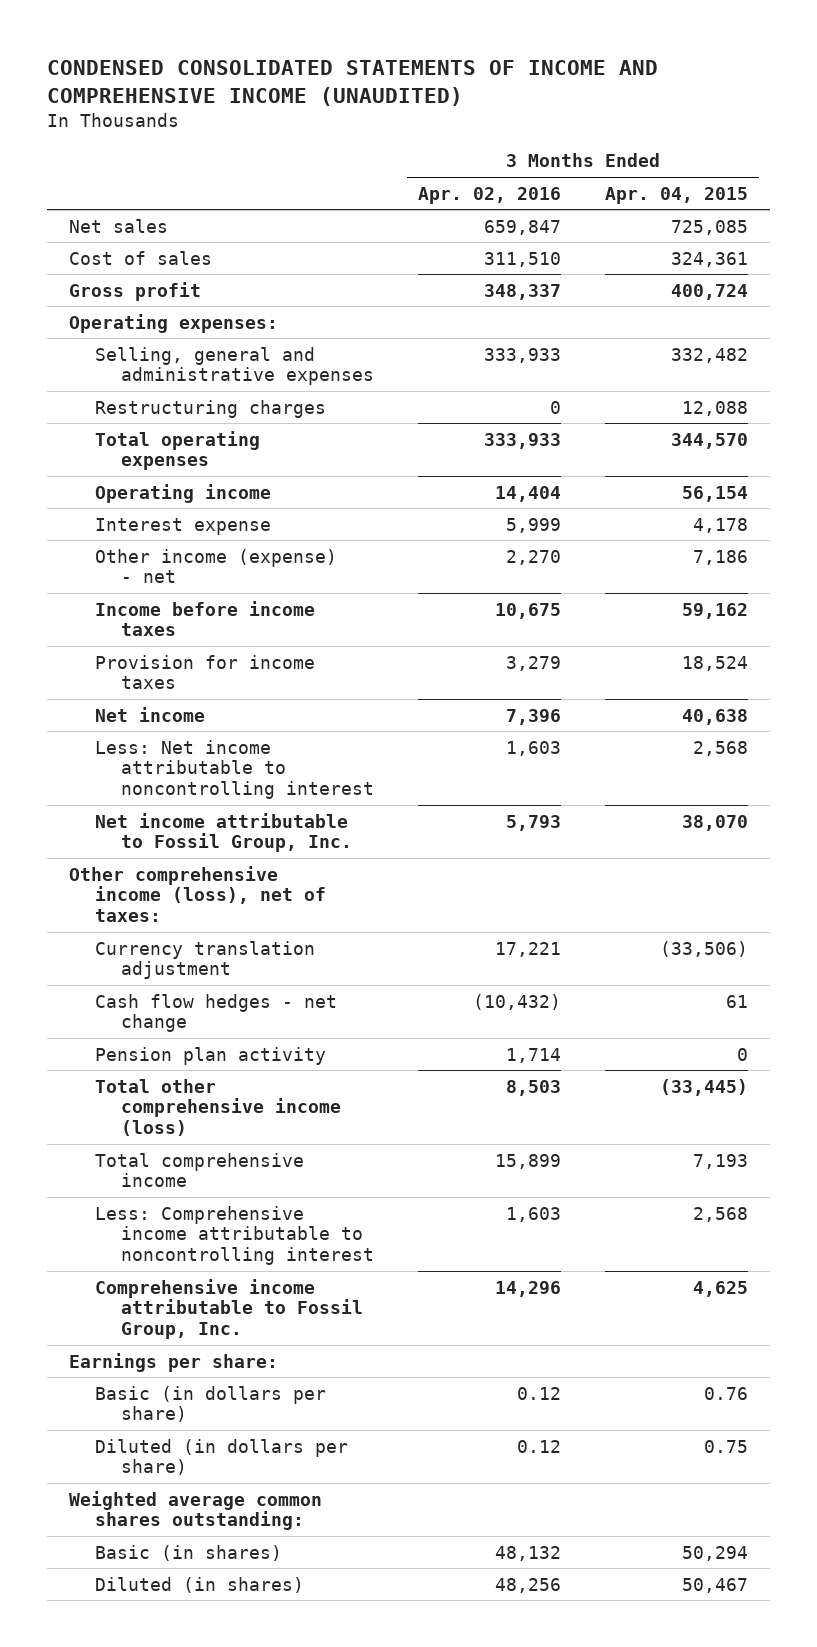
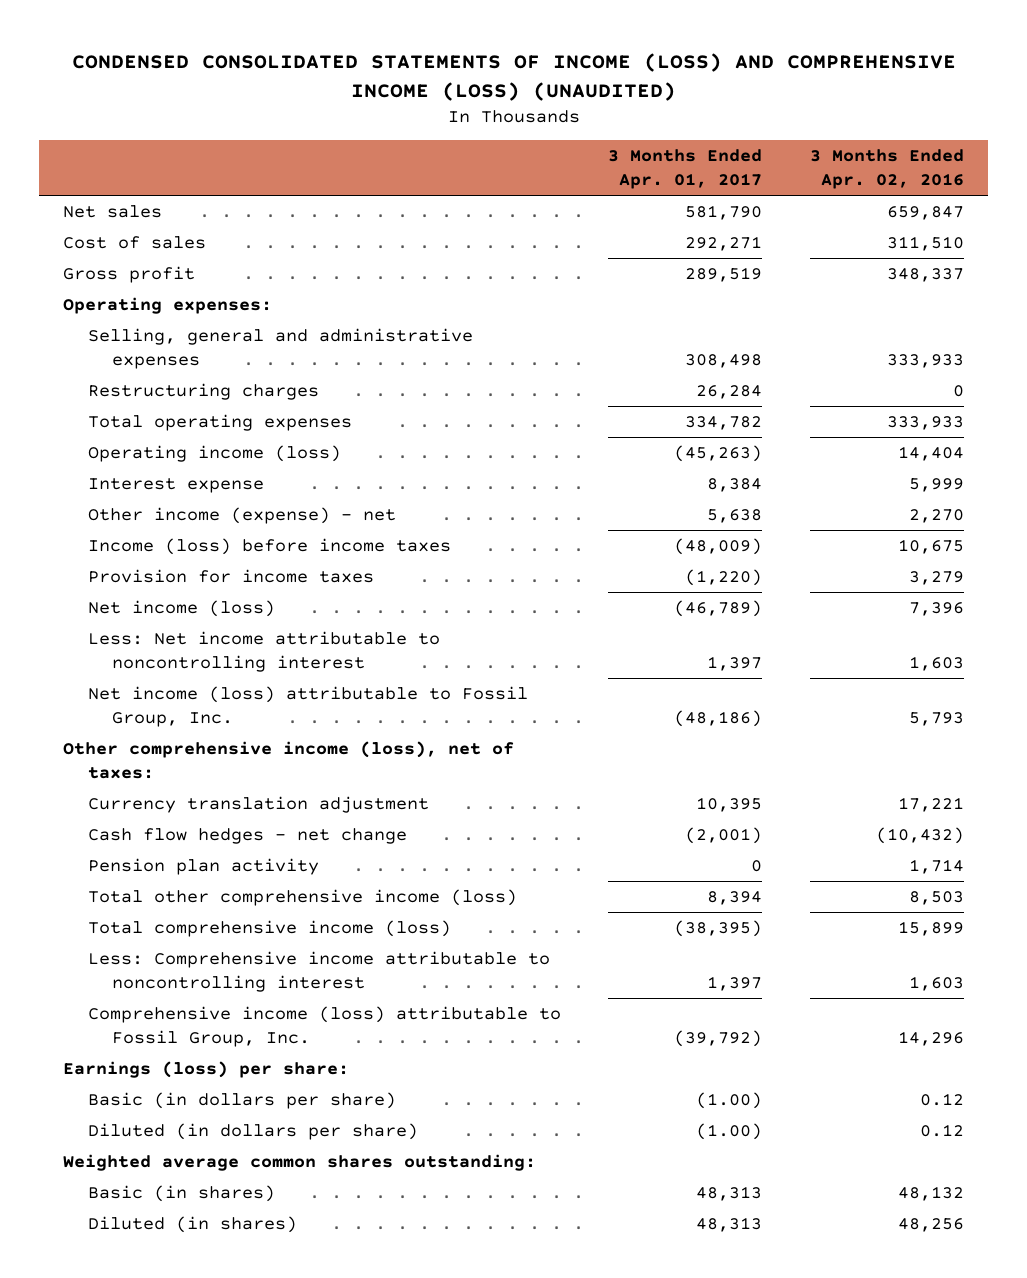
- CONDENSED CONSOLIDATED STATEMENTS OF INCOME AND COMPREHENSIVE INCOME (UNAUDITED)
+ CONDENSED CONSOLIDATED STATEMENTS OF INCOME (LOSS) AND COMPREHENSIVE INCOME (LOSS) (UNAUDITED)
- | 3 Months Ended Apr. 02, 2016 | 3 Months Ended Apr. 04, 2015
+ | 3 Months Ended Apr. 01, 2017 | 3 Months Ended Apr. 02, 2016
- Operating income | 14,404 | 56,154
+ Operating income (loss) | (45,263) | 14,404
- Income before income taxes | 10,675 | 59,162
+ Income (loss) before income taxes | (48,009) | 10,675
- Net income | 7,396 | 40,638
+ Net income (loss) | (46,789) | 7,396
- Net income attributable to Fossil Group, Inc. | 5,793 | 38,070
+ Net income (loss) attributable to Fossil Group, Inc. | (48,186) | 5,793
- Total comprehensive income | 15,899 | 7,193
+ Total comprehensive income (loss) | (38,395) | 15,899
- Comprehensive income attributable to Fossil Group, Inc. | 14,296 | 4,625
- Earnings per share:
+ Comprehensive income (loss) attributable to Fossil Group, Inc. | (39,792) | 14,296
+ Earnings (loss) per share:

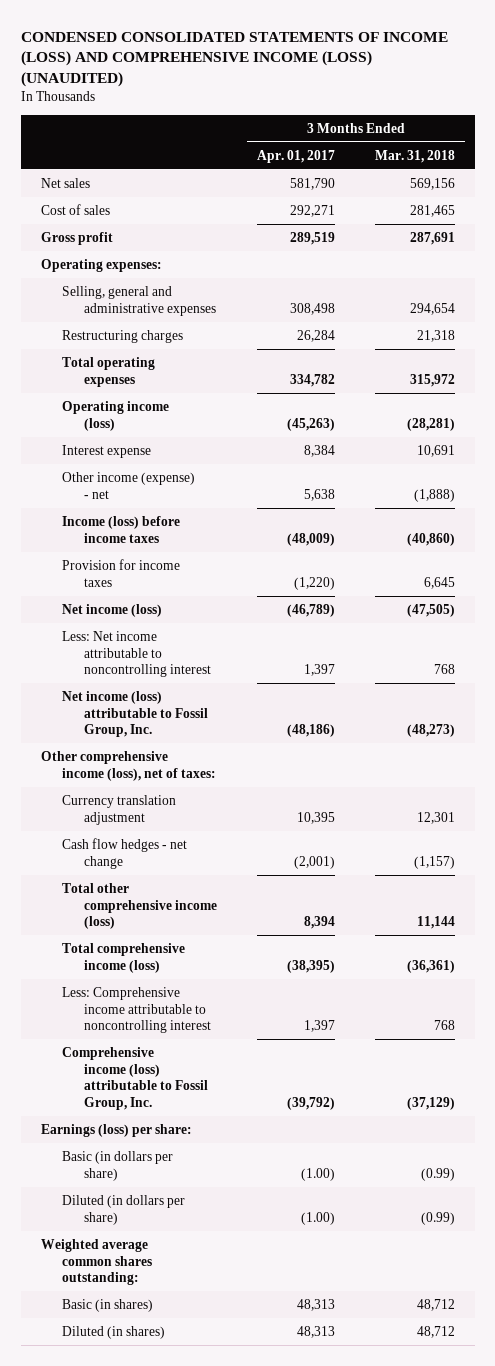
- | 3 Months Ended Apr. 01, 2017 | 3 Months Ended Apr. 02, 2016
+ | 3 Months Ended Apr. 01, 2017 | 3 Months Ended Mar. 31, 2018
- Pension plan activity | 0 | 1,714

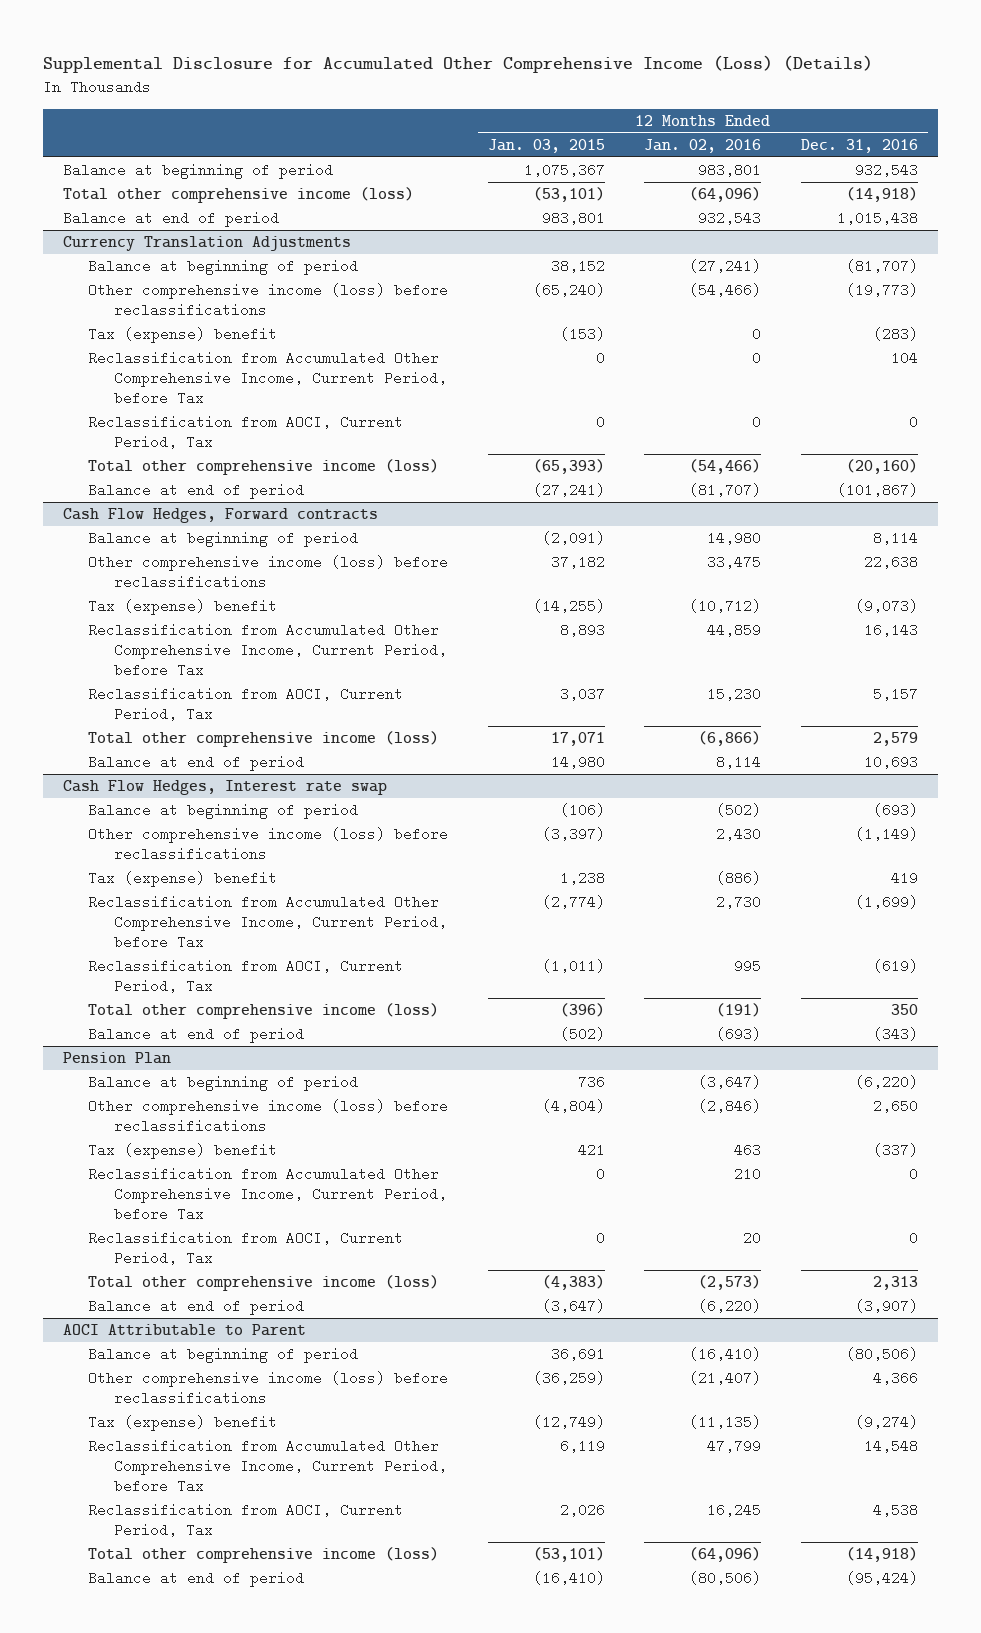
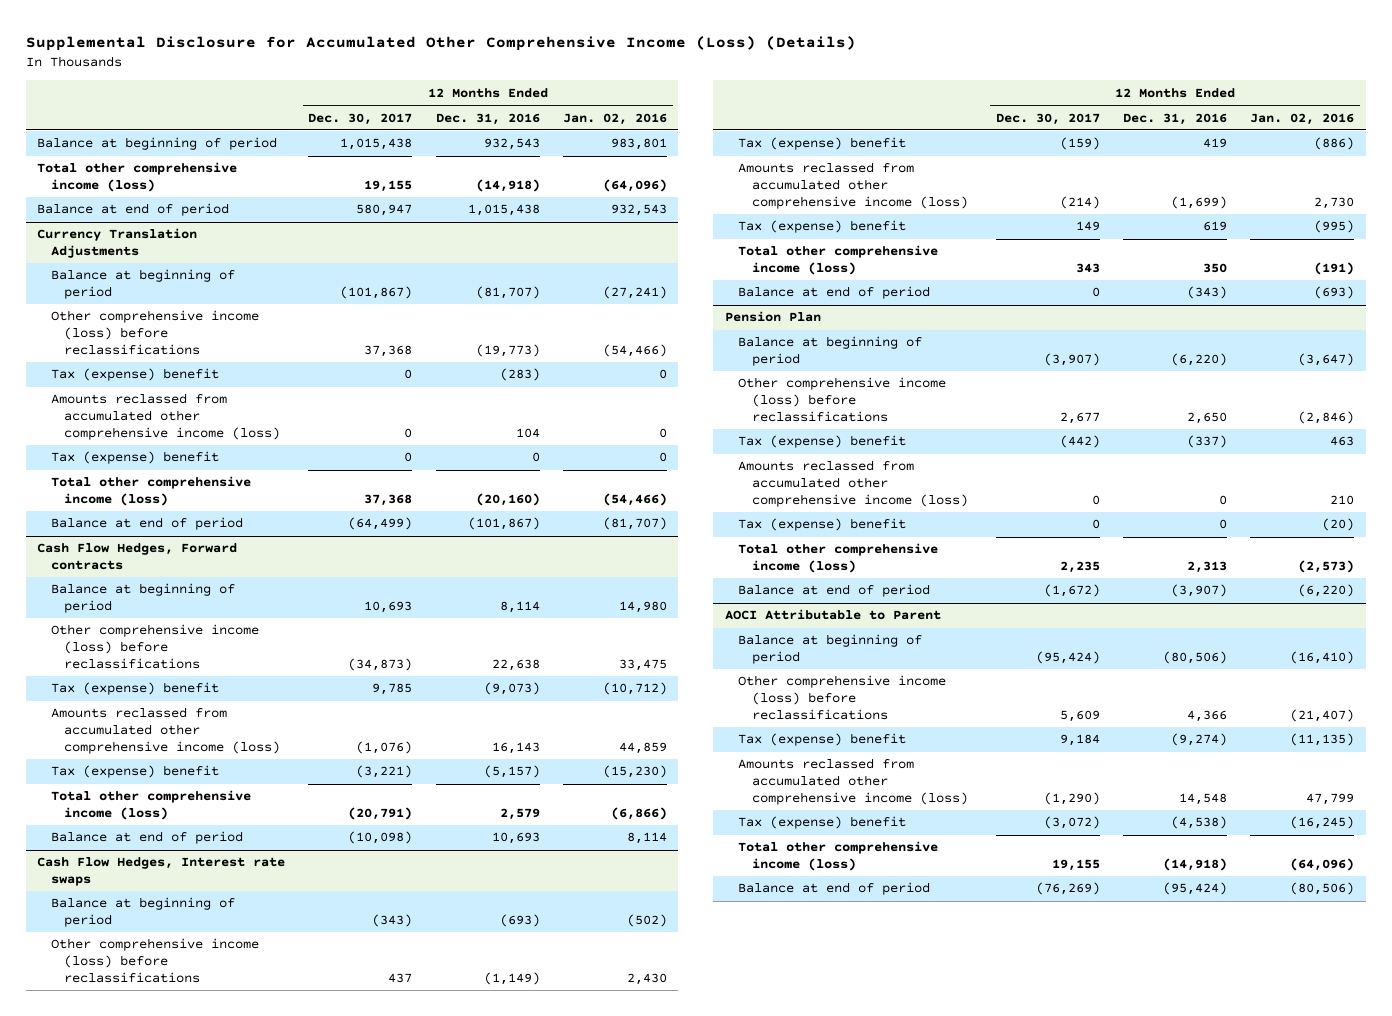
- | 12 Months Ended Jan. 03, 2015 | 12 Months Ended Jan. 02, 2016 | 12 Months Ended Dec. 31, 2016
+ | 12 Months Ended Dec. 30, 2017 | 12 Months Ended Dec. 31, 2016 | 12 Months Ended Jan. 02, 2016
@ Currency Translation Adjustments
- Reclassification from Accumulated Other Comprehensive Income, Current Period, before Tax | 0 | 0 | 104
- Reclassification from AOCI, Current Period, Tax | 0 | 0 | 0
+ Amounts reclassed from accumulated other comprehensive income (loss) | 0 | 104 | 0
+ Tax (expense) benefit | 0 | 0 | 0
@ Cash Flow Hedges, Forward contracts
- Reclassification from Accumulated Other Comprehensive Income, Current Period, before Tax | 8,893 | 44,859 | 16,143
- Reclassification from AOCI, Current Period, Tax | 3,037 | 15,230 | 5,157
+ Amounts reclassed from accumulated other comprehensive income (loss) | (1,076) | 16,143 | 44,859
+ Tax (expense) benefit | (3,221) | (5,157) | (15,230)
- Cash Flow Hedges, Interest rate swap
+ Cash Flow Hedges, Interest rate swaps
- Reclassification from Accumulated Other Comprehensive Income, Current Period, before Tax | (2,774) | 2,730 | (1,699)
- Reclassification from AOCI, Current Period, Tax | (1,011) | 995 | (619)
+ Amounts reclassed from accumulated other comprehensive income (loss) | (214) | (1,699) | 2,730
+ Tax (expense) benefit | 149 | 619 | (995)
@ Pension Plan
- Reclassification from Accumulated Other Comprehensive Income, Current Period, before Tax | 0 | 210 | 0
- Reclassification from AOCI, Current Period, Tax | 0 | 20 | 0
+ Amounts reclassed from accumulated other comprehensive income (loss) | 0 | 0 | 210
+ Tax (expense) benefit | 0 | 0 | (20)
@ AOCI Attributable to Parent
- Reclassification from Accumulated Other Comprehensive Income, Current Period, before Tax | 6,119 | 47,799 | 14,548
- Reclassification from AOCI, Current Period, Tax | 2,026 | 16,245 | 4,538
+ Amounts reclassed from accumulated other comprehensive income (loss) | (1,290) | 14,548 | 47,799
+ Tax (expense) benefit | (3,072) | (4,538) | (16,245)

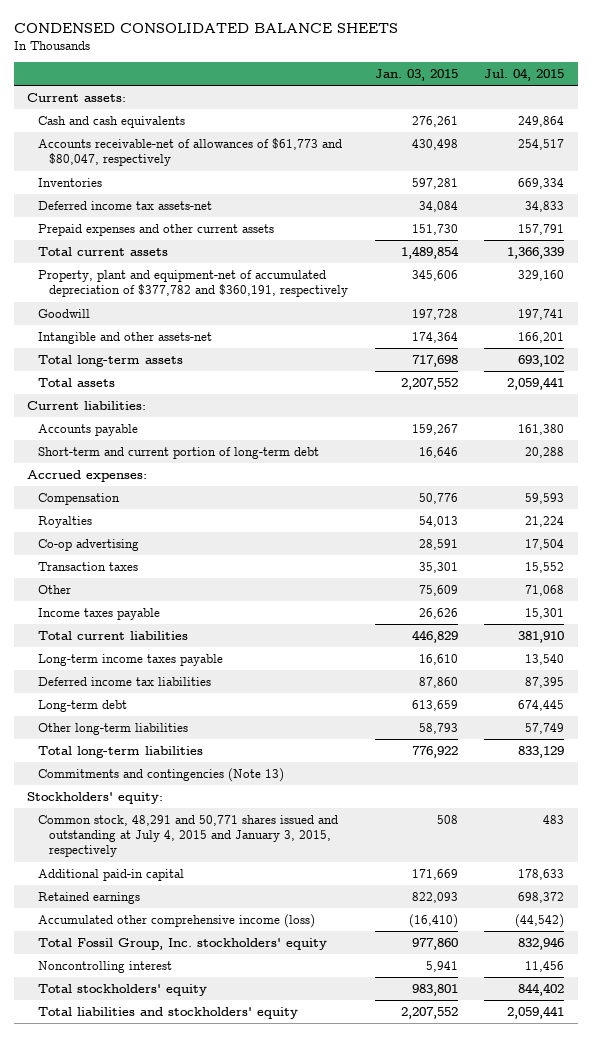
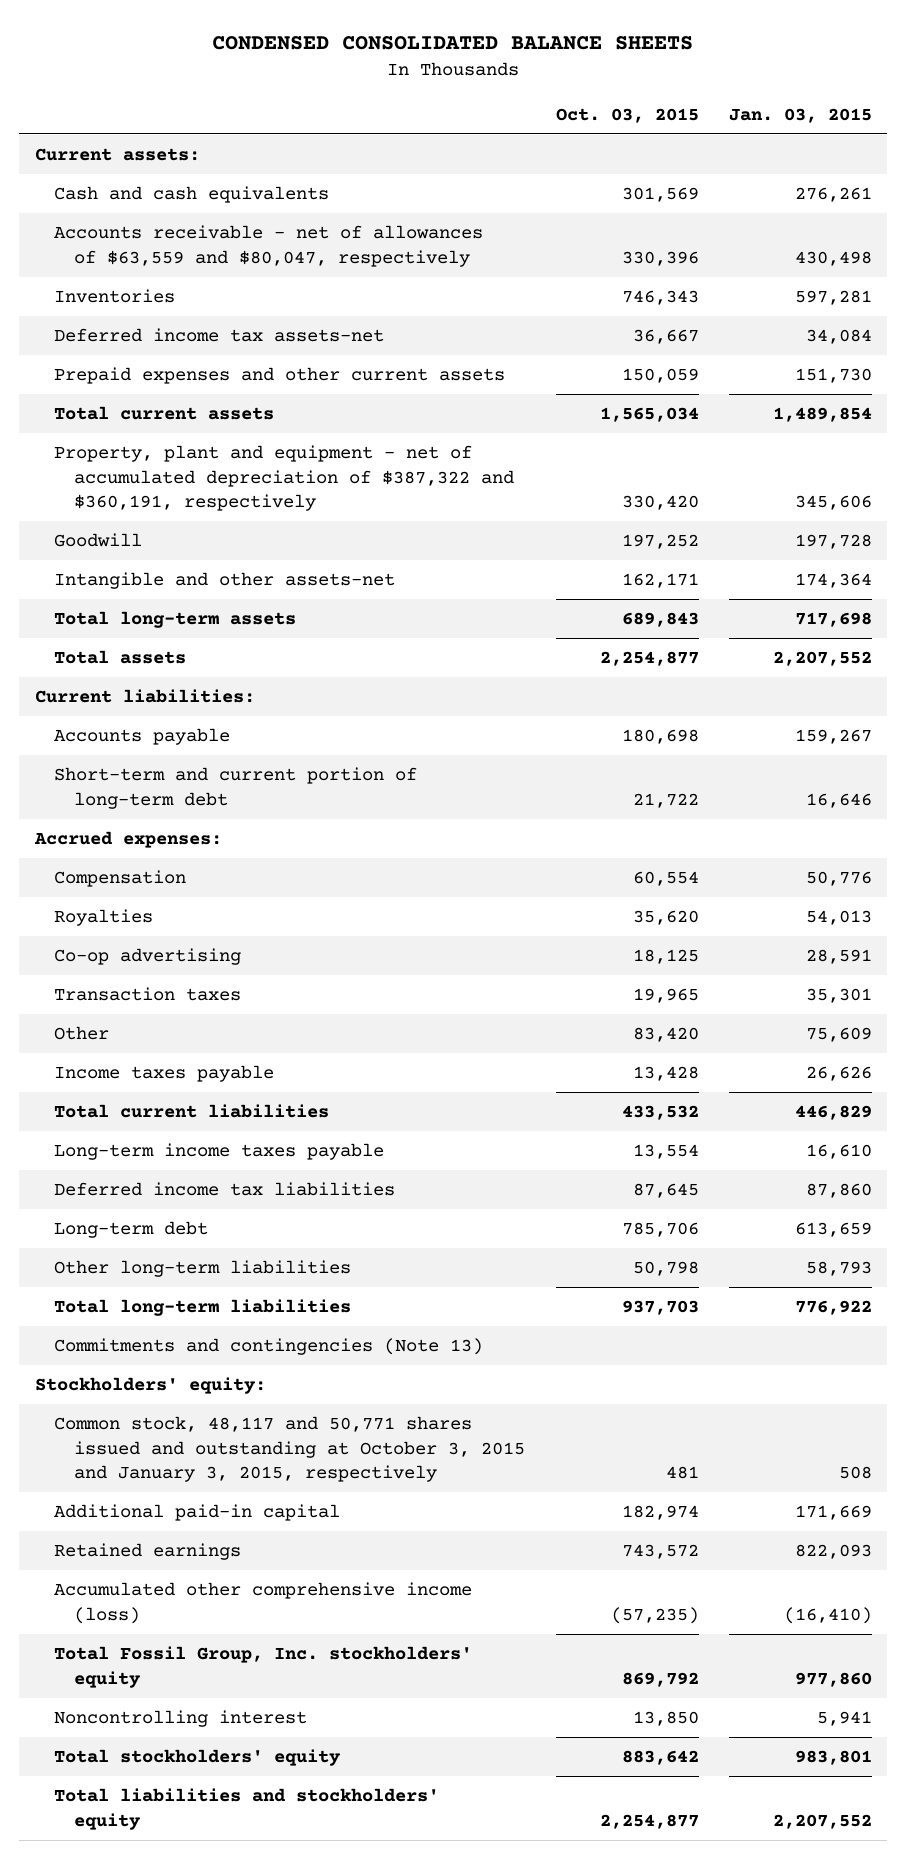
- | Jan. 03, 2015 | Jul. 04, 2015
+ | Oct. 03, 2015 | Jan. 03, 2015
- Accounts receivable-net of allowances of $61,773 and $80,047, respectively | 430,498 | 254,517
+ Accounts receivable - net of allowances of $63,559 and $80,047, respectively | 330,396 | 430,498
- Property, plant and equipment-net of accumulated depreciation of $377,782 and $360,191, respectively | 345,606 | 329,160
+ Property, plant and equipment - net of accumulated depreciation of $387,322 and $360,191, respectively | 330,420 | 345,606
- Common stock, 48,291 and 50,771 shares issued and outstanding at July 4, 2015 and January 3, 2015, respectively | 508 | 483
+ Common stock, 48,117 and 50,771 shares issued and outstanding at October 3, 2015 and January 3, 2015, respectively | 481 | 508

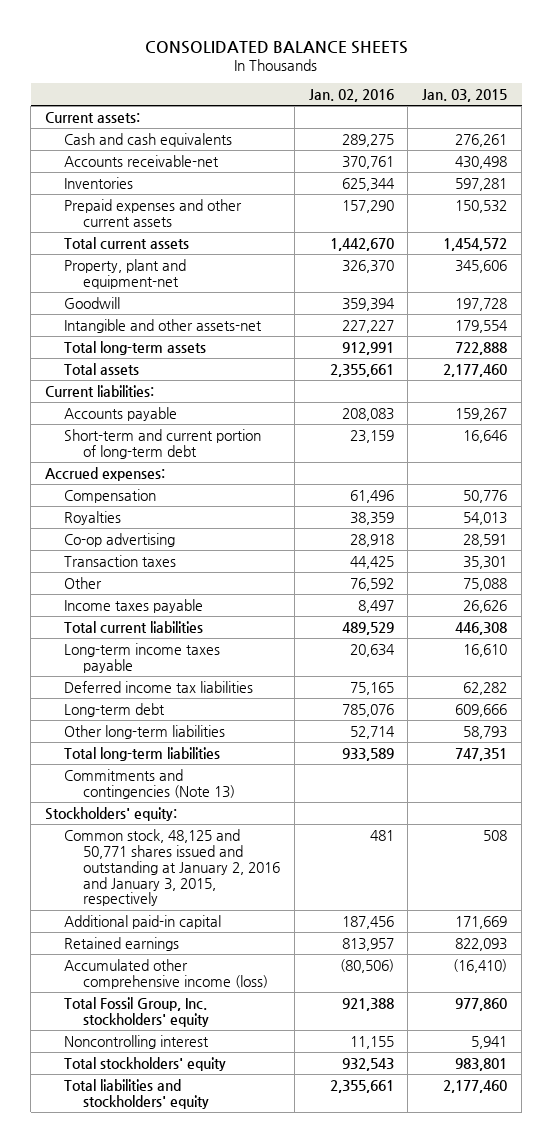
- CONDENSED CONSOLIDATED BALANCE SHEETS
+ CONSOLIDATED BALANCE SHEETS
- | Oct. 03, 2015 | Jan. 03, 2015
+ | Jan. 02, 2016 | Jan. 03, 2015
- Accounts receivable - net of allowances of $63,559 and $80,047, respectively | 330,396 | 430,498
+ Accounts receivable-net | 370,761 | 430,498
- Deferred income tax assets-net | 36,667 | 34,084
- Prepaid expenses and other current assets | 150,059 | 151,730
- Total current assets | 1,565,034 | 1,489,854
- Property, plant and equipment - net of accumulated depreciation of $387,322 and $360,191, respectively | 330,420 | 345,606
+ Prepaid expenses and other current assets | 157,290 | 150,532
+ Total current assets | 1,442,670 | 1,454,572
+ Property, plant and equipment-net | 326,370 | 345,606
- Intangible and other assets-net | 162,171 | 174,364
- Total long-term assets | 689,843 | 717,698
- Total assets | 2,254,877 | 2,207,552
+ Intangible and other assets-net | 227,227 | 179,554
+ Total long-term assets | 912,991 | 722,888
+ Total assets | 2,355,661 | 2,177,460
- Other | 83,420 | 75,609
+ Other | 76,592 | 75,088
- Total current liabilities | 433,532 | 446,829
+ Total current liabilities | 489,529 | 446,308
- Deferred income tax liabilities | 87,645 | 87,860
- Long-term debt | 785,706 | 613,659
+ Deferred income tax liabilities | 75,165 | 62,282
+ Long-term debt | 785,076 | 609,666
- Total long-term liabilities | 937,703 | 776,922
+ Total long-term liabilities | 933,589 | 747,351
- Common stock, 48,117 and 50,771 shares issued and outstanding at October 3, 2015 and January 3, 2015, respectively | 481 | 508
+ Common stock, 48,125 and 50,771 shares issued and outstanding at January 2, 2016 and January 3, 2015, respectively | 481 | 508
- Total liabilities and stockholders' equity | 2,254,877 | 2,207,552
+ Total liabilities and stockholders' equity | 2,355,661 | 2,177,460

